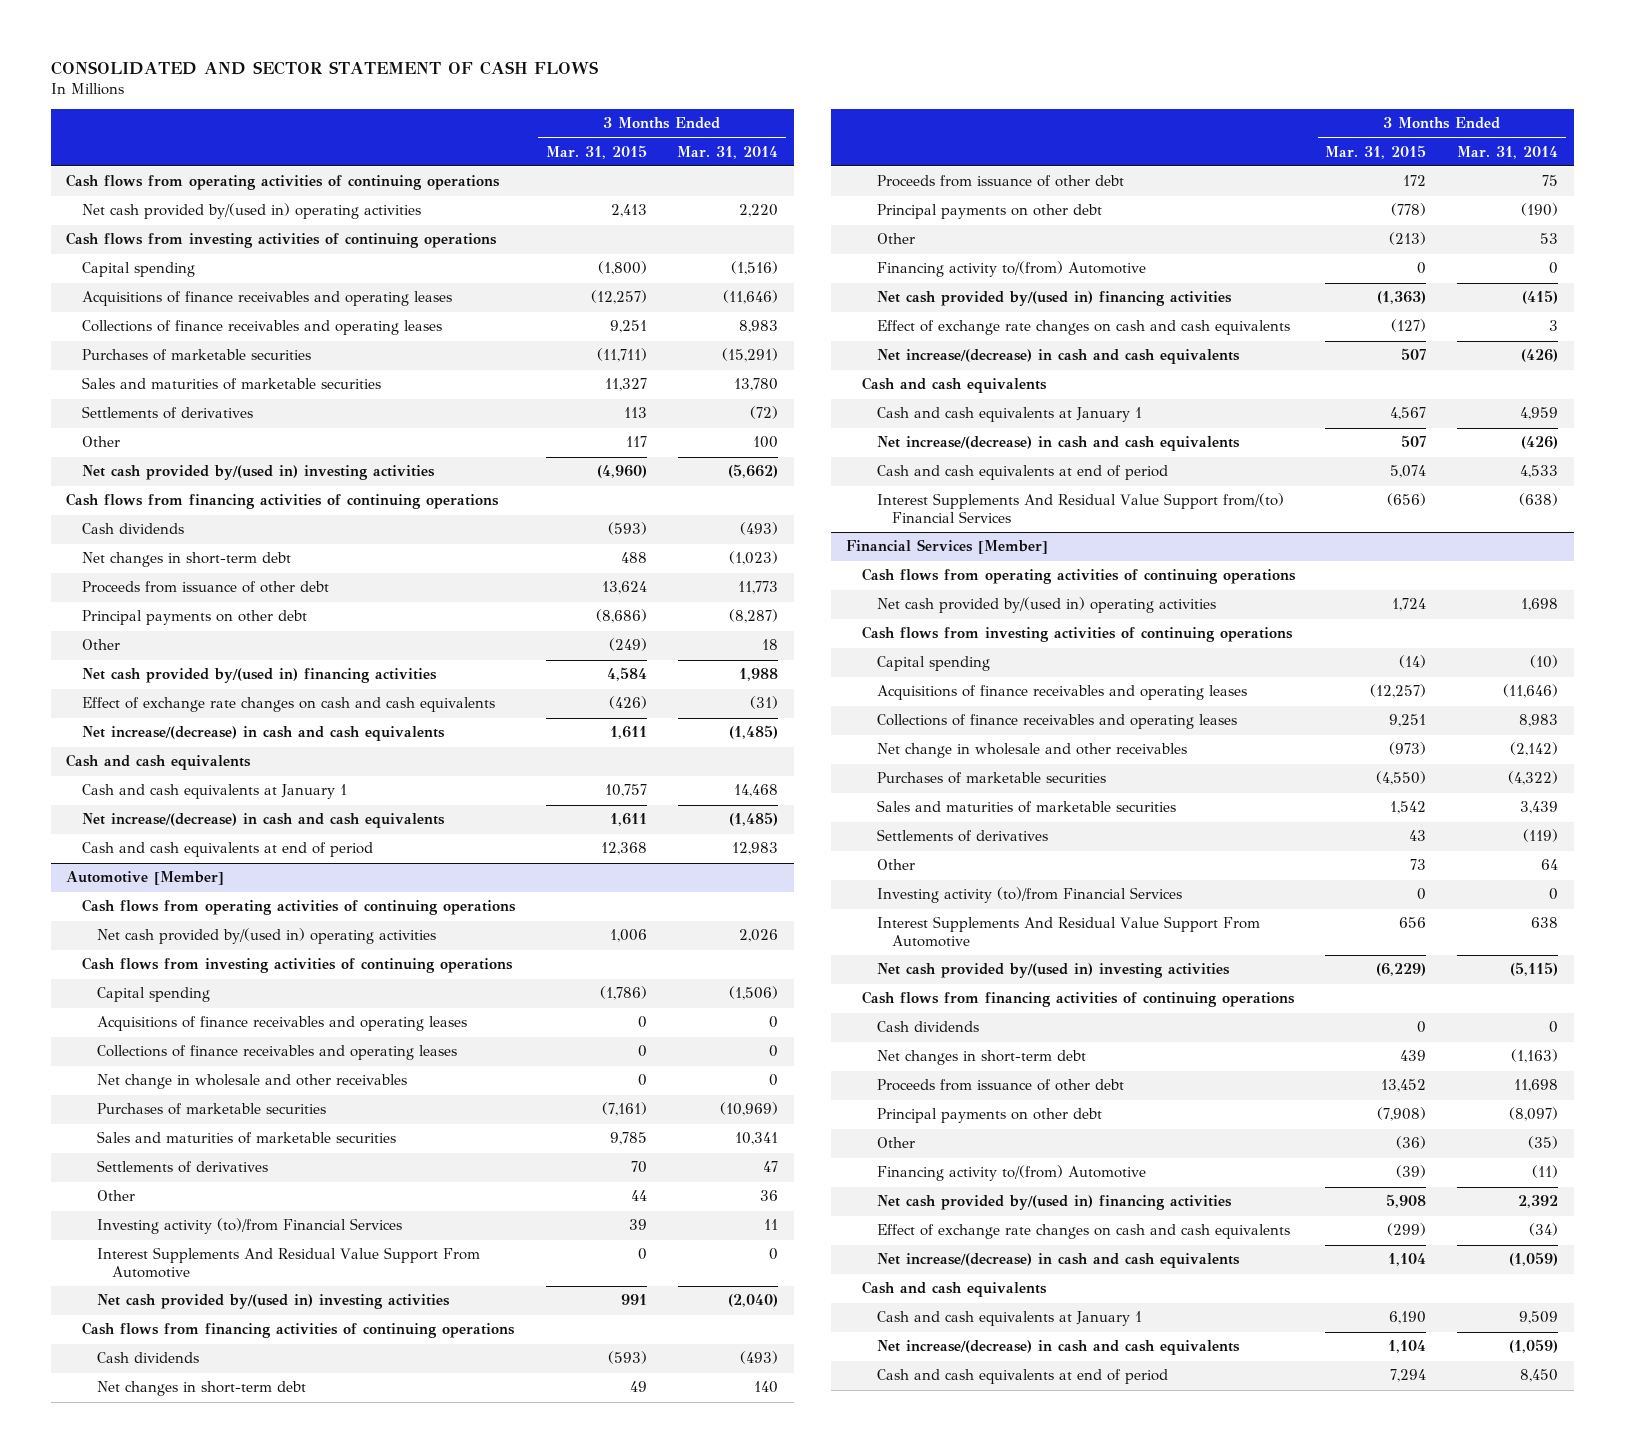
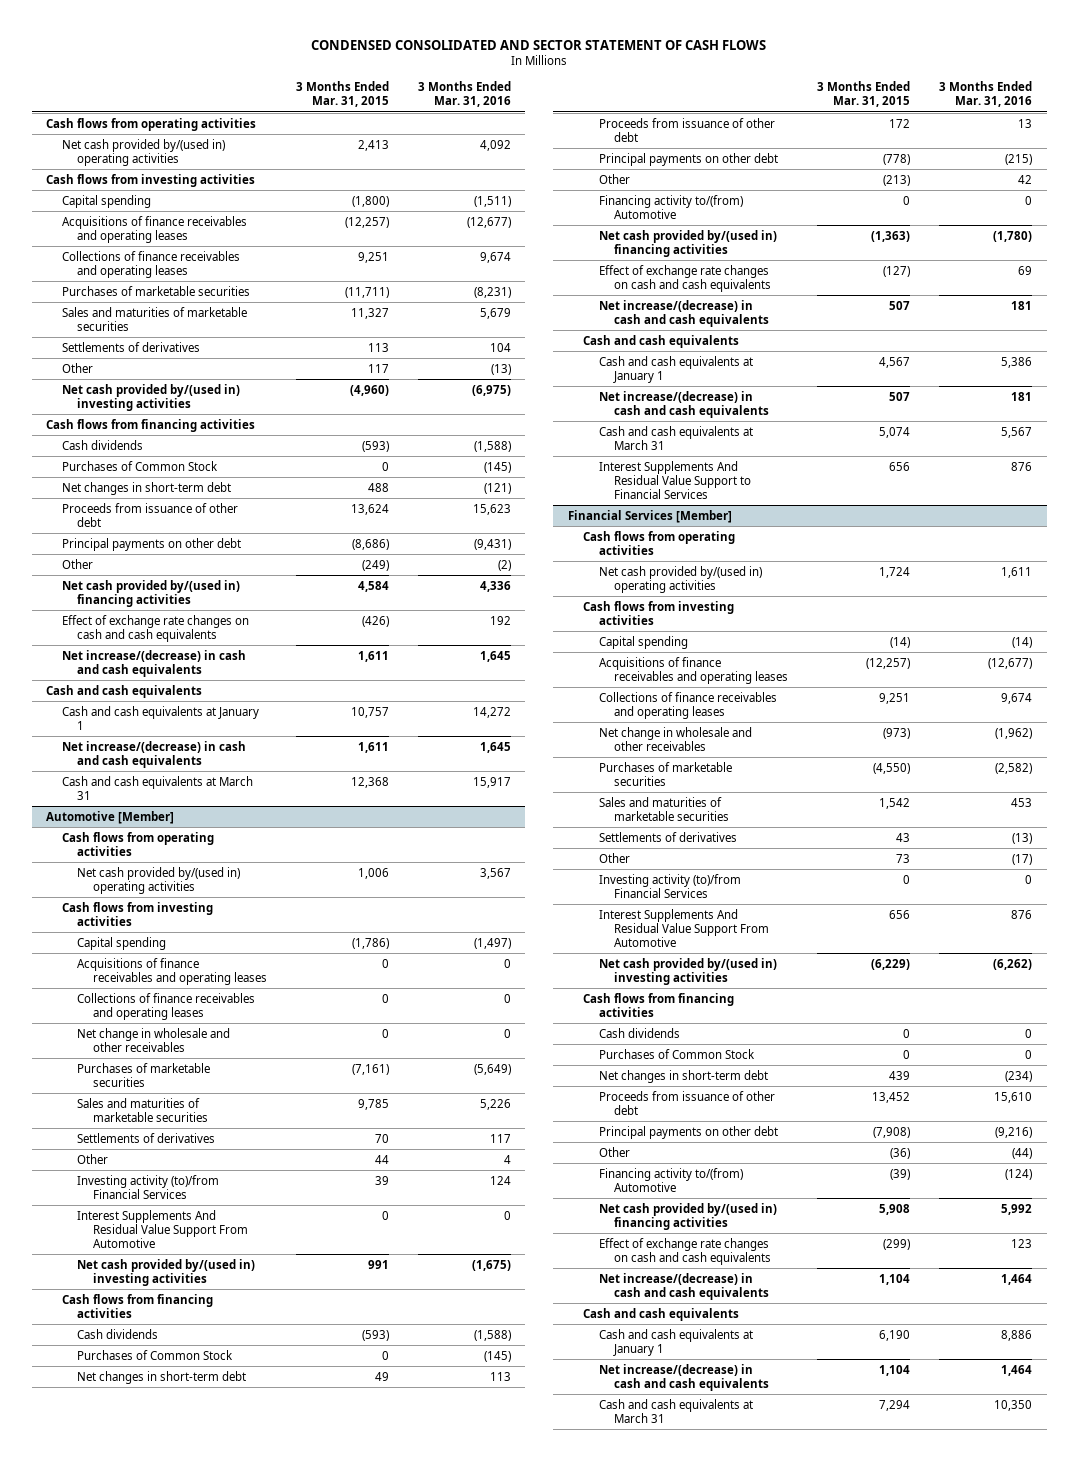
- CONSOLIDATED AND SECTOR STATEMENT OF CASH FLOWS
+ CONDENSED CONSOLIDATED AND SECTOR STATEMENT OF CASH FLOWS
- | 3 Months Ended Mar. 31, 2015 | 3 Months Ended Mar. 31, 2014
+ | 3 Months Ended Mar. 31, 2015 | 3 Months Ended Mar. 31, 2016
- Cash flows from operating activities of continuing operations
+ Cash flows from operating activities
- Cash flows from investing activities of continuing operations
+ Cash flows from investing activities
- Cash flows from financing activities of continuing operations
+ Cash flows from financing activities
+ Purchases of Common Stock | 0 | (145)
- Cash and cash equivalents at end of period | 12,368 | 12,983
+ Cash and cash equivalents at March 31 | 12,368 | 15,917
@ Automotive [Member]
- Cash flows from operating activities of continuing operations
+ Cash flows from operating activities
- Cash flows from investing activities of continuing operations
+ Cash flows from investing activities
- Cash flows from financing activities of continuing operations
+ Cash flows from financing activities
+ Purchases of Common Stock | 0 | (145)
- Cash and cash equivalents at end of period | 5,074 | 4,533
- Interest Supplements And Residual Value Support from/(to) Financial Services | (656) | (638)
+ Cash and cash equivalents at March 31 | 5,074 | 5,567
+ Interest Supplements And Residual Value Support to Financial Services | 656 | 876
@ Financial Services [Member]
- Cash flows from operating activities of continuing operations
+ Cash flows from operating activities
- Cash flows from investing activities of continuing operations
+ Cash flows from investing activities
- Cash flows from financing activities of continuing operations
+ Cash flows from financing activities
+ Purchases of Common Stock | 0 | 0
- Cash and cash equivalents at end of period | 7,294 | 8,450
+ Cash and cash equivalents at March 31 | 7,294 | 10,350

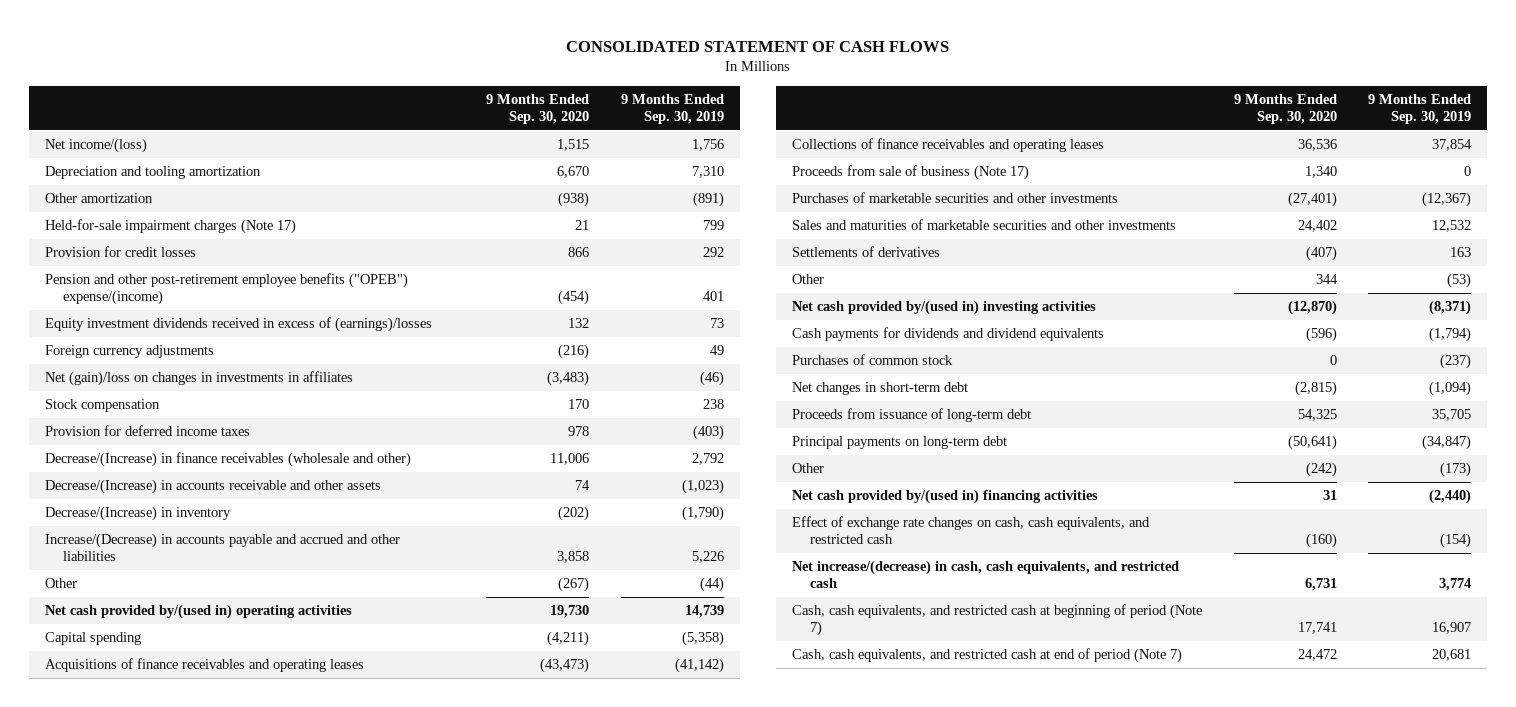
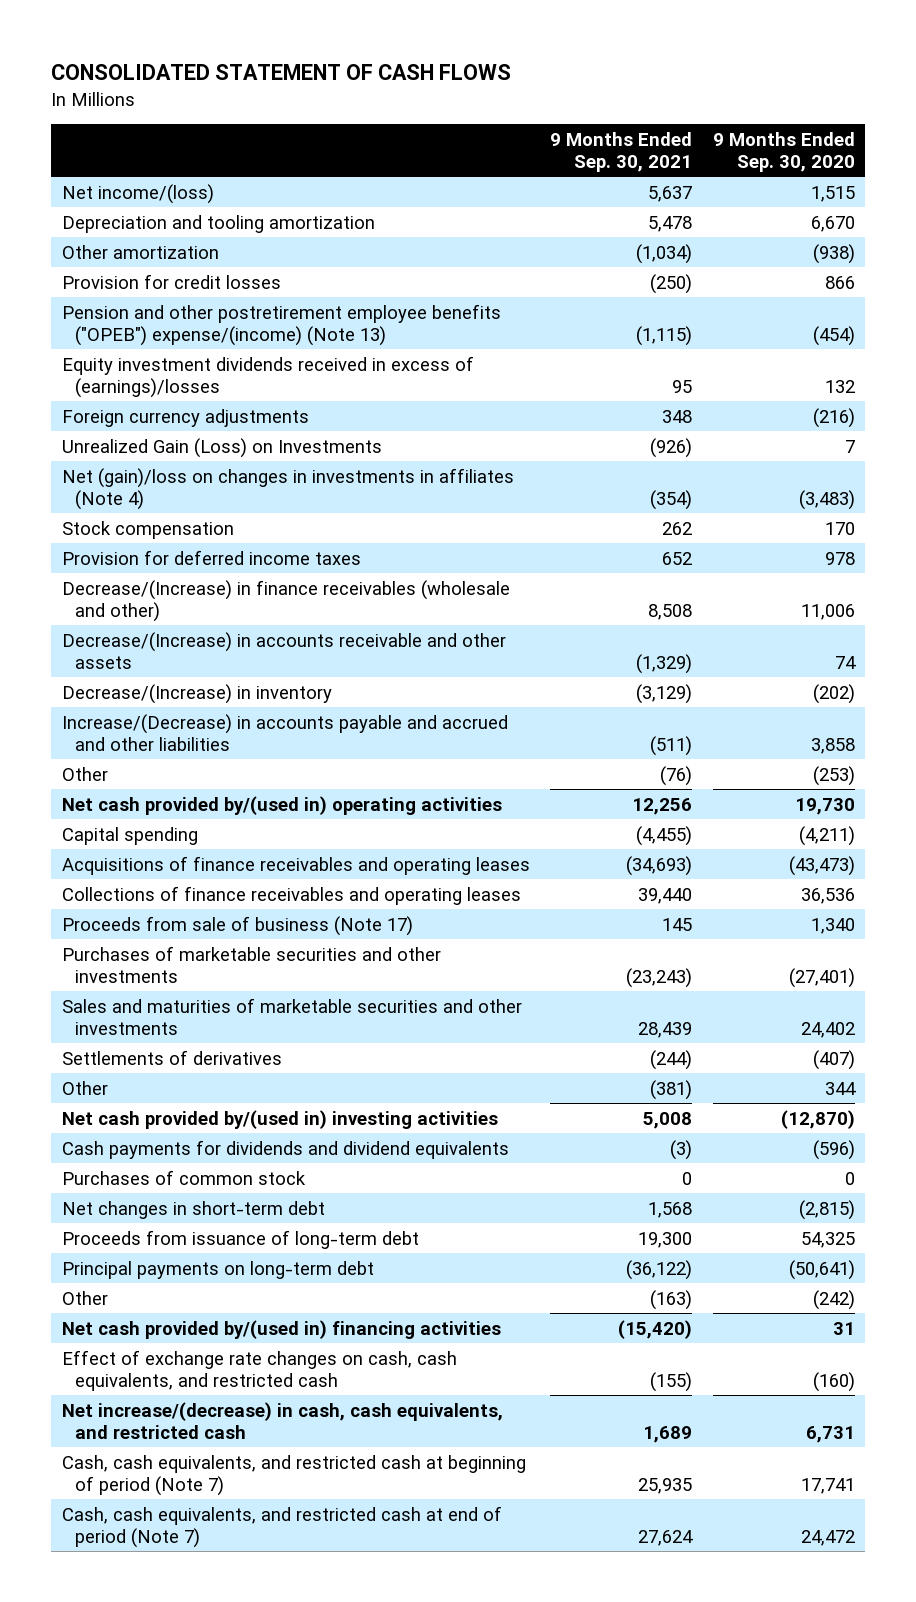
- | 9 Months Ended Sep. 30, 2020 | 9 Months Ended Sep. 30, 2019
+ | 9 Months Ended Sep. 30, 2021 | 9 Months Ended Sep. 30, 2020
- Held-for-sale impairment charges (Note 17) | 21 | 799
- Pension and other post-retirement employee benefits ("OPEB") expense/(income) | (454) | 401
+ Pension and other postretirement employee benefits ("OPEB") expense/(income) (Note 13) | (1,115) | (454)
- Net (gain)/loss on changes in investments in affiliates | (3,483) | (46)
+ Unrealized Gain (Loss) on Investments | (926) | 7
+ Net (gain)/loss on changes in investments in affiliates (Note 4) | (354) | (3,483)
- Other | (267) | (44)
+ Other | (76) | (253)

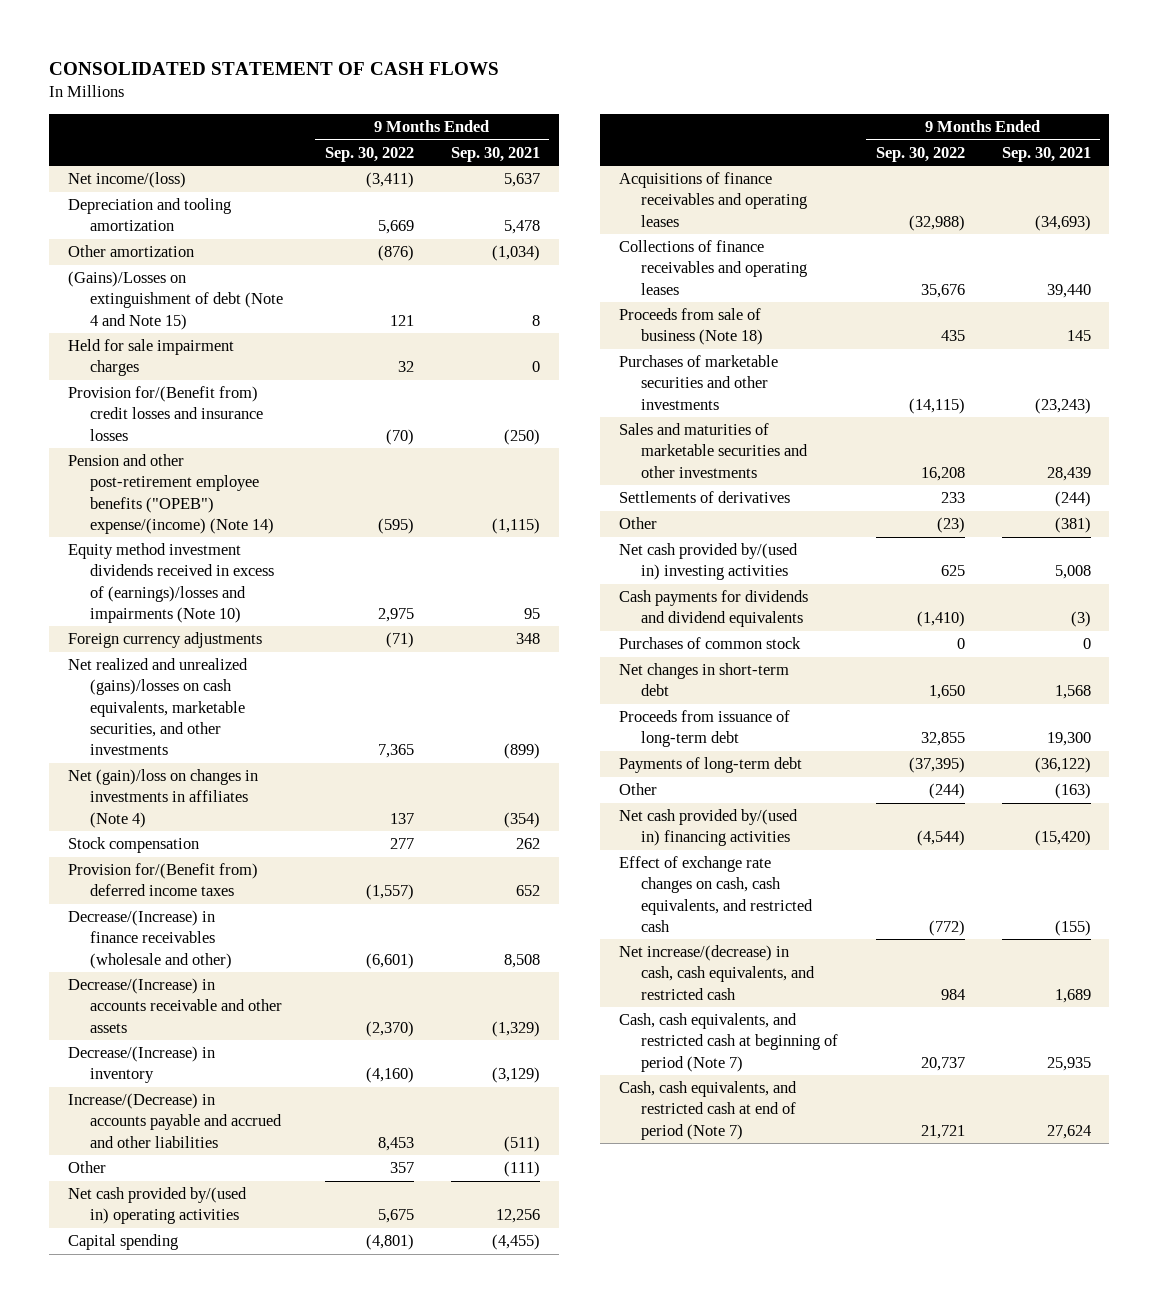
- | 9 Months Ended Sep. 30, 2021 | 9 Months Ended Sep. 30, 2020
+ | 9 Months Ended Sep. 30, 2022 | 9 Months Ended Sep. 30, 2021
- Provision for credit losses | (250) | 866
- Pension and other postretirement employee benefits ("OPEB") expense/(income) (Note 13) | (1,115) | (454)
- Equity investment dividends received in excess of (earnings)/losses | 95 | 132
+ (Gains)/Losses on extinguishment of debt (Note 4 and Note 15) | 121 | 8
+ Held for sale impairment charges | 32 | 0
+ Provision for/(Benefit from) credit losses and insurance losses | (70) | (250)
+ Pension and other post-retirement employee benefits ("OPEB") expense/(income) (Note 14) | (595) | (1,115)
+ Equity method investment dividends received in excess of (earnings)/losses and impairments (Note 10) | 2,975 | 95
- Unrealized Gain (Loss) on Investments | (926) | 7
+ Net realized and unrealized (gains)/losses on cash equivalents, marketable securities, and other investments | 7,365 | (899)
- Provision for deferred income taxes | 652 | 978
+ Provision for/(Benefit from) deferred income taxes | (1,557) | 652
- Other | (76) | (253)
+ Other | 357 | (111)
- Proceeds from sale of business (Note 17) | 145 | 1,340
+ Proceeds from sale of business (Note 18) | 435 | 145
- Principal payments on long-term debt | (36,122) | (50,641)
+ Payments of long-term debt | (37,395) | (36,122)

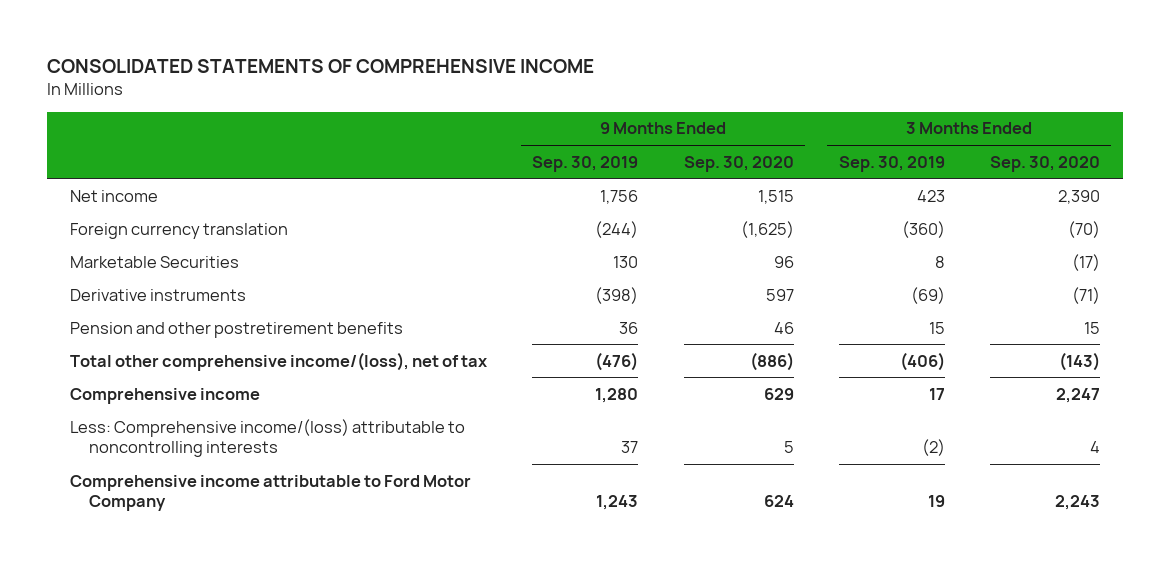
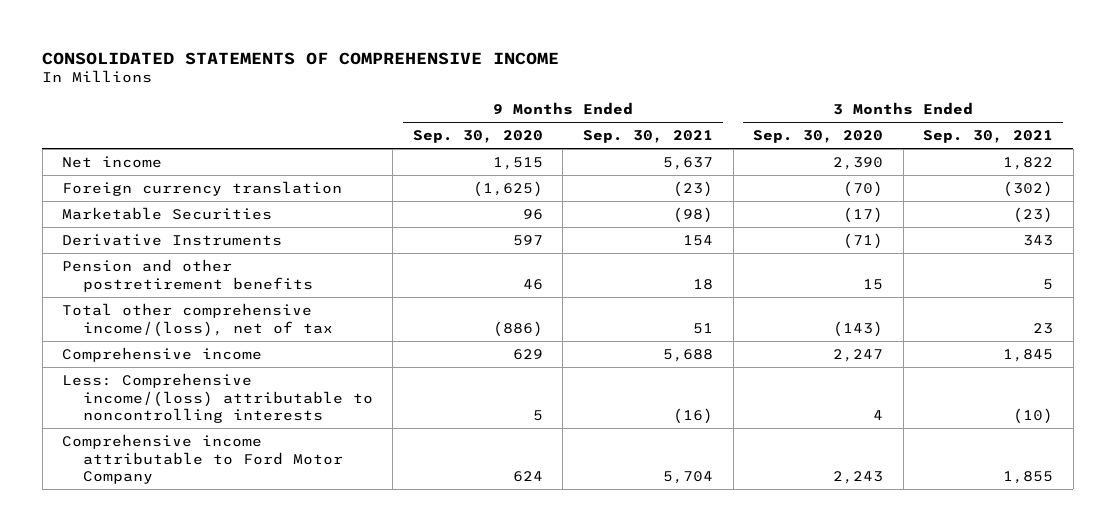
- | 9 Months Ended Sep. 30, 2019 | 9 Months Ended Sep. 30, 2020 | 3 Months Ended Sep. 30, 2019 | 3 Months Ended Sep. 30, 2020
+ | 9 Months Ended Sep. 30, 2020 | 9 Months Ended Sep. 30, 2021 | 3 Months Ended Sep. 30, 2020 | 3 Months Ended Sep. 30, 2021
- Derivative instruments | (398) | 597 | (69) | (71)
+ Derivative Instruments | 597 | 154 | (71) | 343

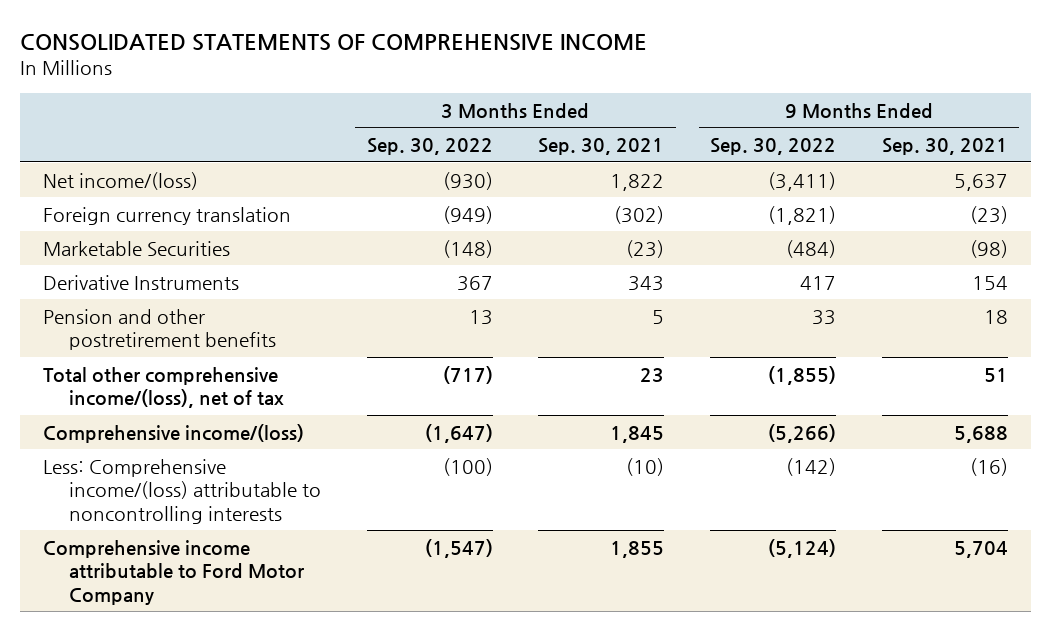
- | 9 Months Ended Sep. 30, 2020 | 9 Months Ended Sep. 30, 2021 | 3 Months Ended Sep. 30, 2020 | 3 Months Ended Sep. 30, 2021
+ | 3 Months Ended Sep. 30, 2022 | 3 Months Ended Sep. 30, 2021 | 9 Months Ended Sep. 30, 2022 | 9 Months Ended Sep. 30, 2021
- Net income | 1,515 | 5,637 | 2,390 | 1,822
+ Net income/(loss) | (930) | 1,822 | (3,411) | 5,637
- Comprehensive income | 629 | 5,688 | 2,247 | 1,845
+ Comprehensive income/(loss) | (1,647) | 1,845 | (5,266) | 5,688

